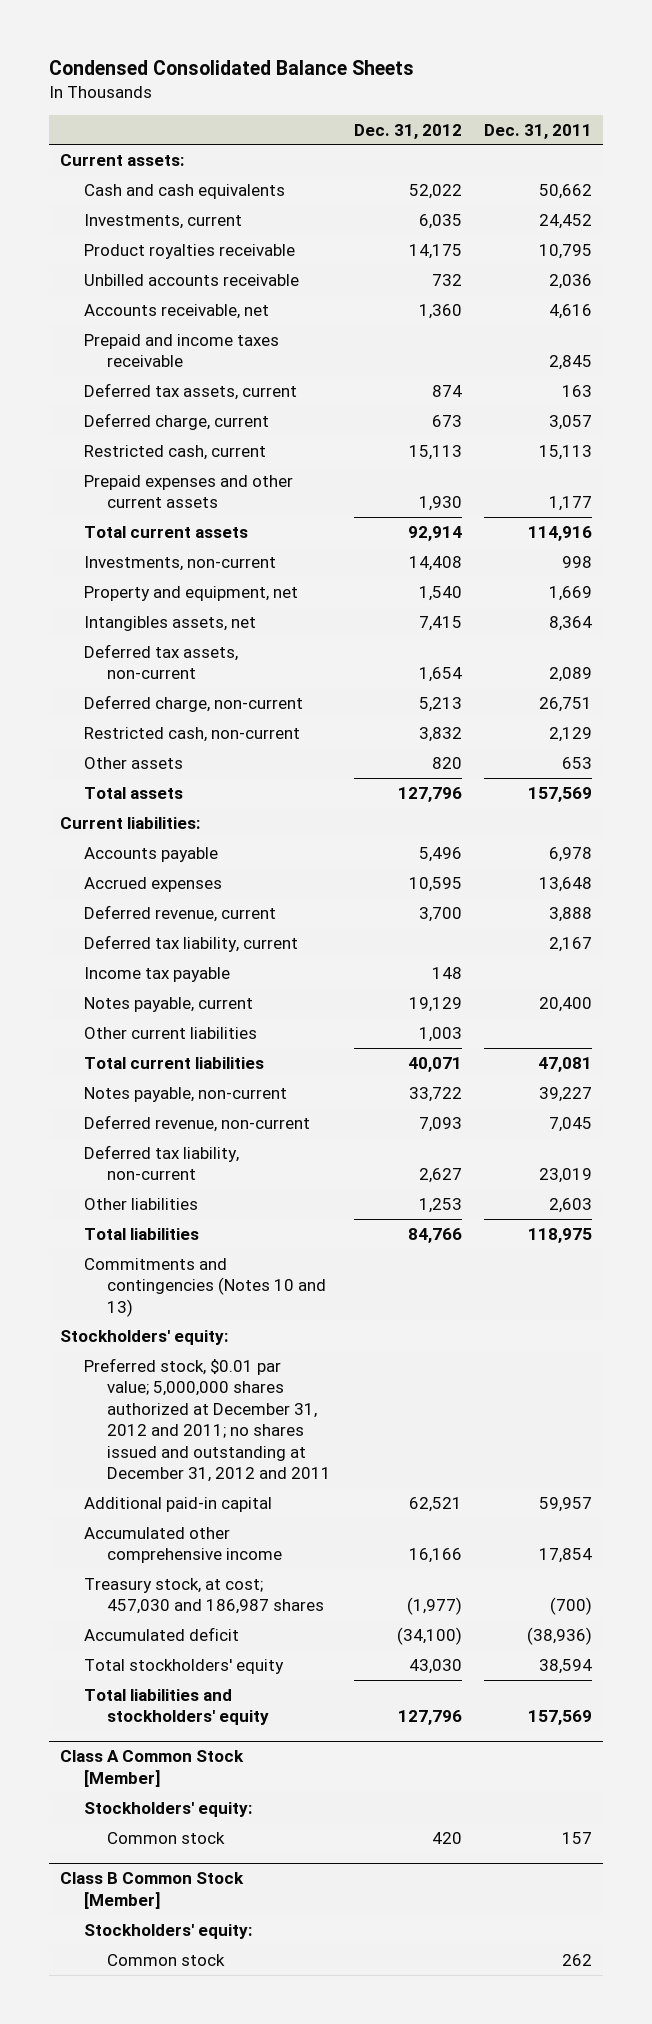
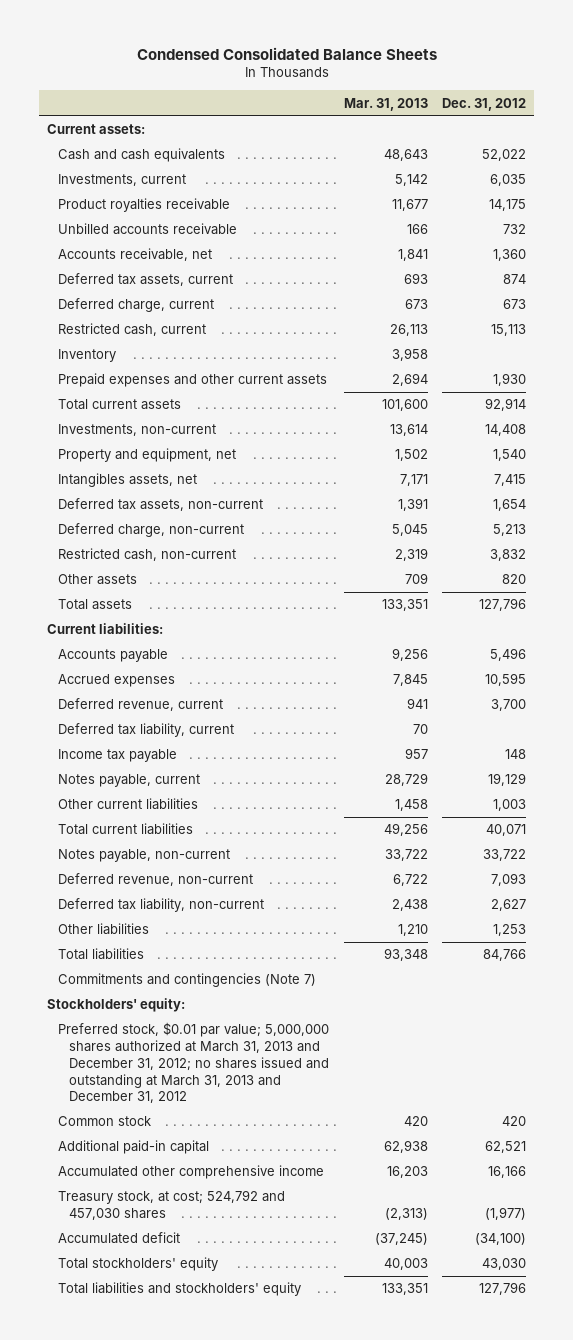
- | Dec. 31, 2012 | Dec. 31, 2011
+ | Mar. 31, 2013 | Dec. 31, 2012
- Prepaid and income taxes receivable | | 2,845
+ Inventory | 3,958 |
- Commitments and contingencies (Notes 10 and 13)
+ Commitments and contingencies (Note 7)
- Preferred stock, $0.01 par value; 5,000,000 shares authorized at December 31, 2012 and 2011; no shares issued and outstanding at December 31, 2012 and 2011
+ Preferred stock, $0.01 par value; 5,000,000 shares authorized at March 31, 2013 and December 31, 2012; no shares issued and outstanding at March 31, 2013 and December 31, 2012
+ Common stock | 420 | 420
- Treasury stock, at cost; 457,030 and 186,987 shares | (1,977) | (700)
+ Treasury stock, at cost; 524,792 and 457,030 shares | (2,313) | (1,977)
- Class A Common Stock [Member]
- Stockholders' equity:
- Common stock | 420 | 157
- Class B Common Stock [Member]
- Stockholders' equity:
- Common stock | | 262

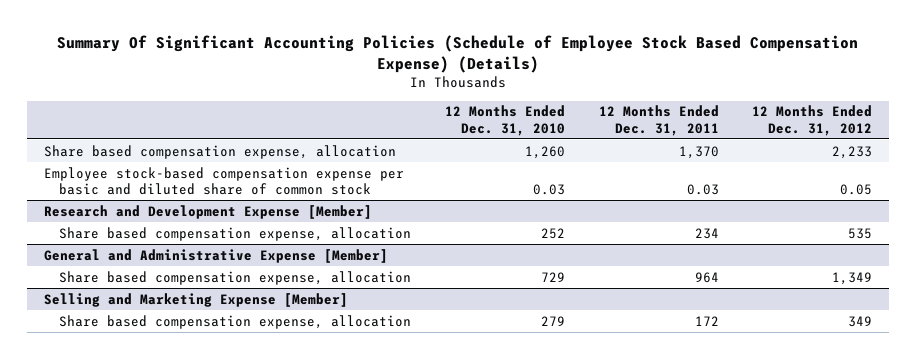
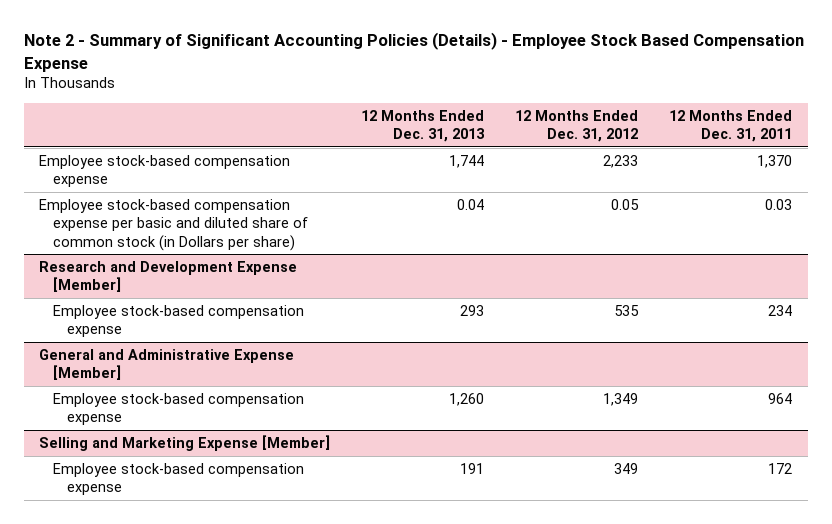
- Summary Of Significant Accounting Policies (Schedule of Employee Stock Based Compensation Expense) (Details)
+ Note 2 - Summary of Significant Accounting Policies (Details) - Employee Stock Based Compensation Expense
- | 12 Months Ended Dec. 31, 2010 | 12 Months Ended Dec. 31, 2011 | 12 Months Ended Dec. 31, 2012
+ | 12 Months Ended Dec. 31, 2013 | 12 Months Ended Dec. 31, 2012 | 12 Months Ended Dec. 31, 2011
- Share based compensation expense, allocation | 1,260 | 1,370 | 2,233
- Employee stock-based compensation expense per basic and diluted share of common stock | 0.03 | 0.03 | 0.05
+ Employee stock-based compensation expense | 1,744 | 2,233 | 1,370
+ Employee stock-based compensation expense per basic and diluted share of common stock (in Dollars per share) | 0.04 | 0.05 | 0.03
@ Research and Development Expense [Member]
- Share based compensation expense, allocation | 252 | 234 | 535
+ Employee stock-based compensation expense | 293 | 535 | 234
@ General and Administrative Expense [Member]
- Share based compensation expense, allocation | 729 | 964 | 1,349
+ Employee stock-based compensation expense | 1,260 | 1,349 | 964
@ Selling and Marketing Expense [Member]
- Share based compensation expense, allocation | 279 | 172 | 349
+ Employee stock-based compensation expense | 191 | 349 | 172

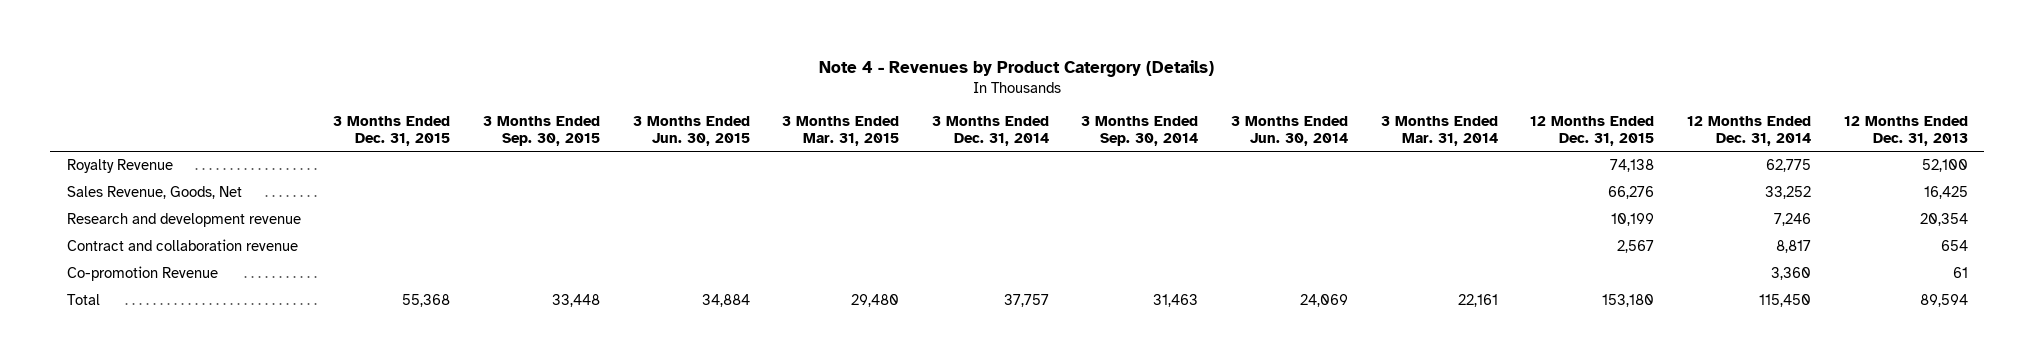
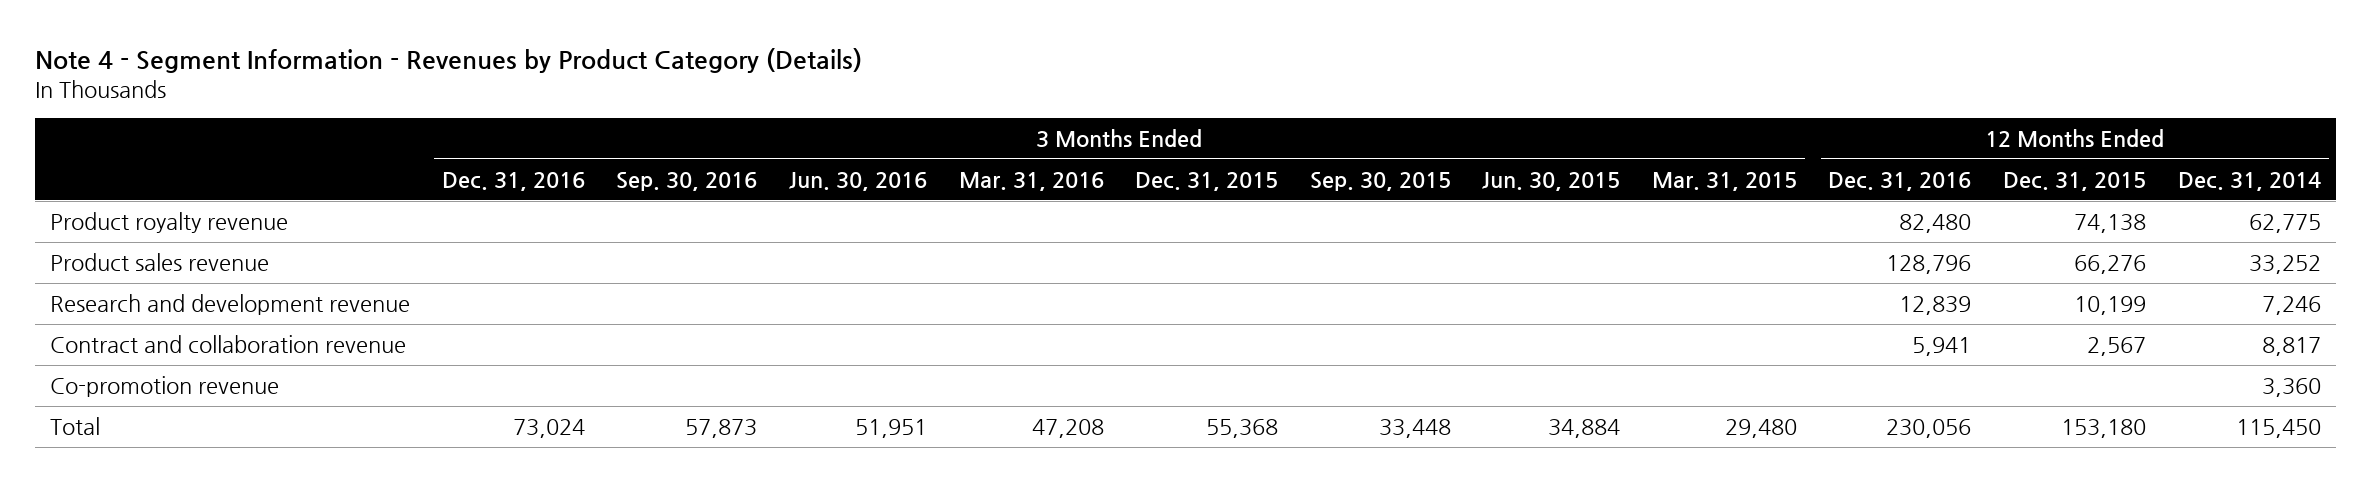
- Note 4 - Revenues by Product Catergory (Details)
+ Note 4 - Segment Information - Revenues by Product Category (Details)
- | 3 Months Ended Dec. 31, 2015 | 3 Months Ended Sep. 30, 2015 | 3 Months Ended Jun. 30, 2015 | 3 Months Ended Mar. 31, 2015 | 3 Months Ended Dec. 31, 2014 | 3 Months Ended Sep. 30, 2014 | 3 Months Ended Jun. 30, 2014 | 3 Months Ended Mar. 31, 2014 | 12 Months Ended Dec. 31, 2015 | 12 Months Ended Dec. 31, 2014 | 12 Months Ended Dec. 31, 2013
+ | 3 Months Ended Dec. 31, 2016 | 3 Months Ended Sep. 30, 2016 | 3 Months Ended Jun. 30, 2016 | 3 Months Ended Mar. 31, 2016 | 3 Months Ended Dec. 31, 2015 | 3 Months Ended Sep. 30, 2015 | 3 Months Ended Jun. 30, 2015 | 3 Months Ended Mar. 31, 2015 | 12 Months Ended Dec. 31, 2016 | 12 Months Ended Dec. 31, 2015 | 12 Months Ended Dec. 31, 2014
- Royalty Revenue | | | | | | | | | 74,138 | 62,775 | 52,100
- Sales Revenue, Goods, Net | | | | | | | | | 66,276 | 33,252 | 16,425
+ Product royalty revenue | | | | | | | | | 82,480 | 74,138 | 62,775
+ Product sales revenue | | | | | | | | | 128,796 | 66,276 | 33,252
- Co-promotion Revenue | | | | | | | | | | 3,360 | 61
+ Co-promotion revenue | | | | | | | | | | | 3,360

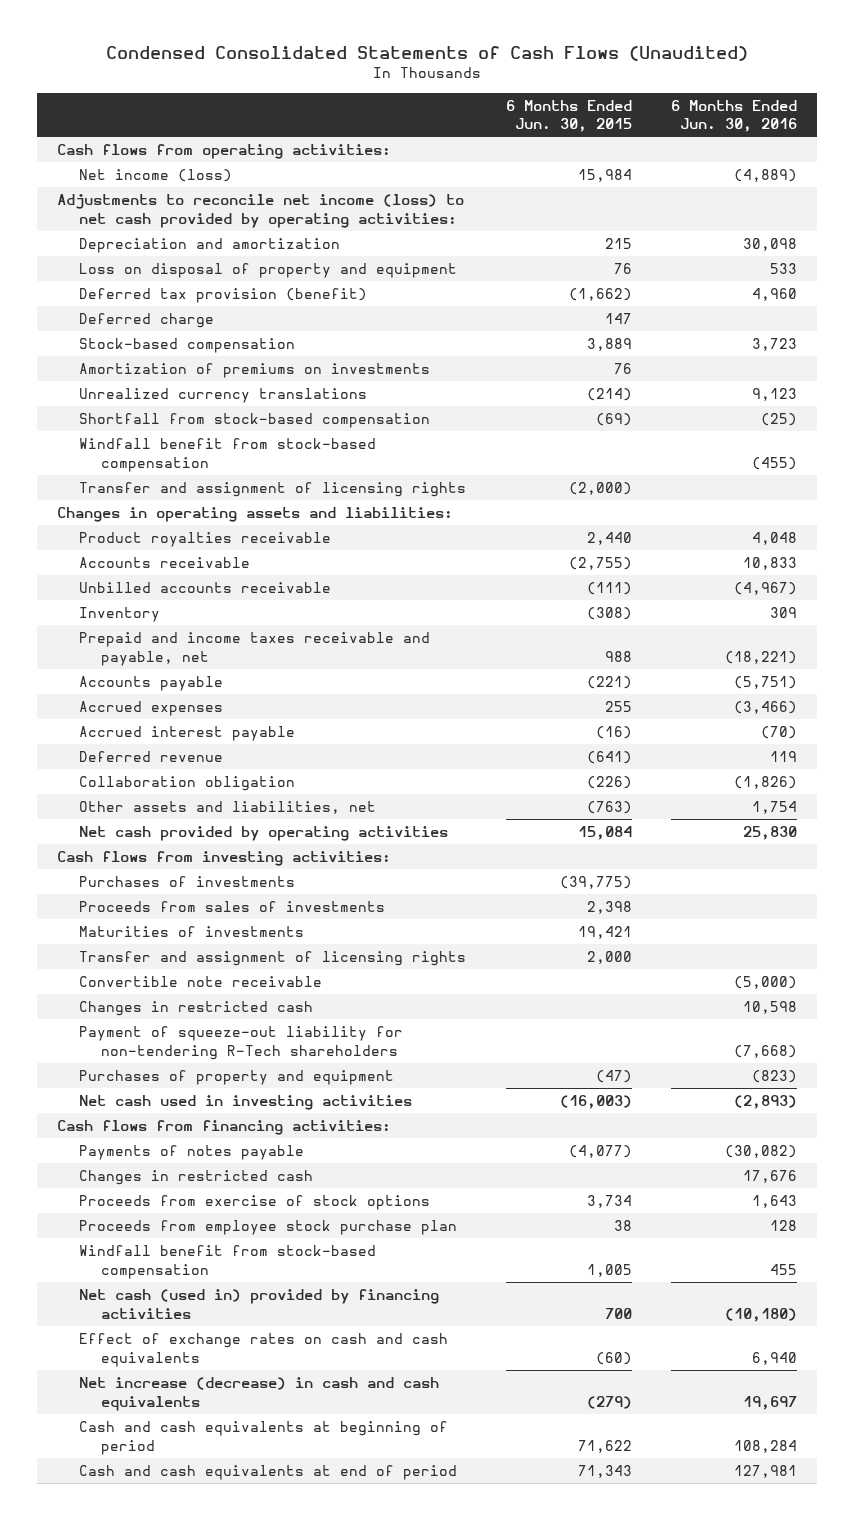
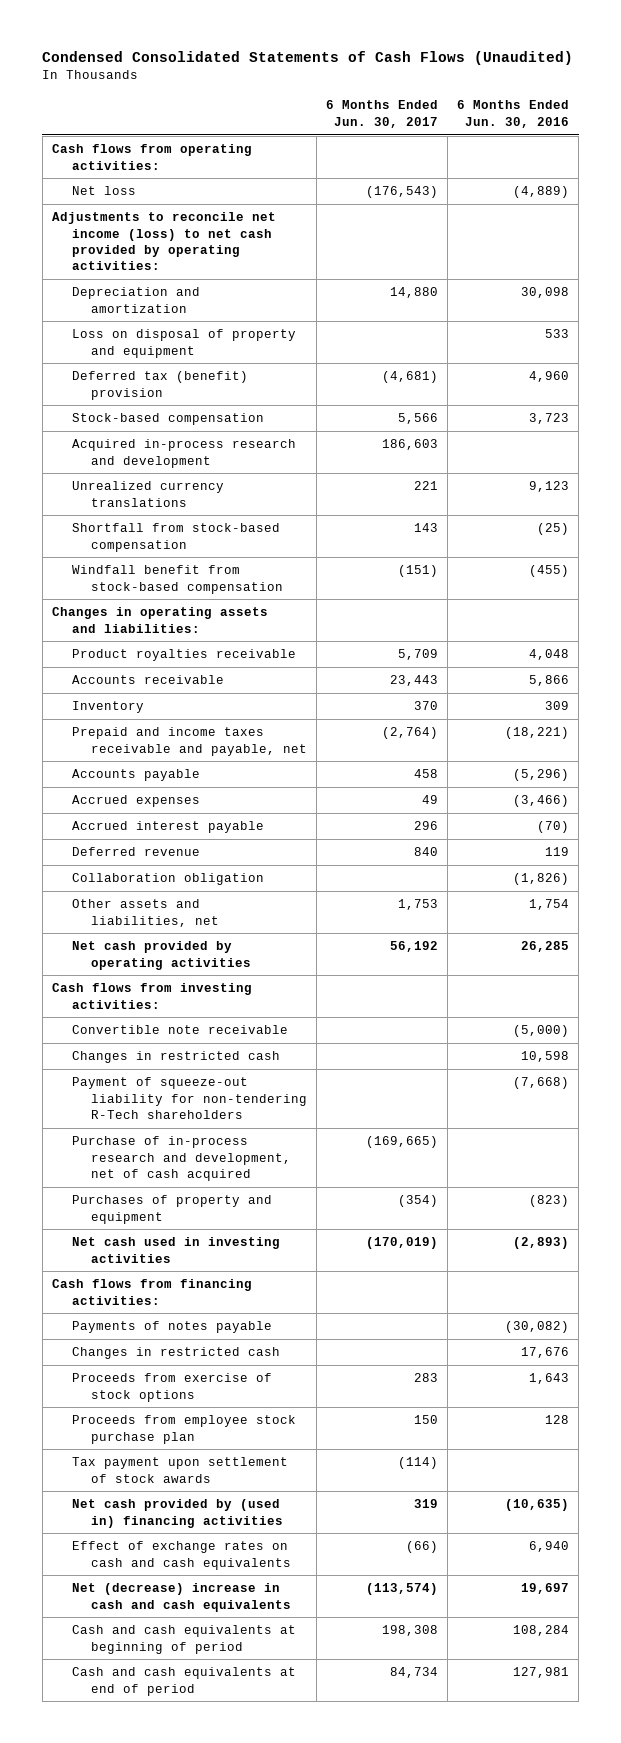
- | 6 Months Ended Jun. 30, 2015 | 6 Months Ended Jun. 30, 2016
+ | 6 Months Ended Jun. 30, 2017 | 6 Months Ended Jun. 30, 2016
- Net income (loss) | 15,984 | (4,889)
+ Net loss | (176,543) | (4,889)
- Deferred tax provision (benefit) | (1,662) | 4,960
- Deferred charge | 147 |
+ Deferred tax (benefit) provision | (4,681) | 4,960
- Amortization of premiums on investments | 76 |
+ Acquired in-process research and development | 186,603 |
- Transfer and assignment of licensing rights | (2,000) |
- Accounts receivable | (2,755) | 10,833
- Unbilled accounts receivable | (111) | (4,967)
+ Accounts receivable | 23,443 | 5,866
- Accounts payable | (221) | (5,751)
+ Accounts payable | 458 | (5,296)
- Net cash provided by operating activities | 15,084 | 25,830
+ Net cash provided by operating activities | 56,192 | 26,285
- Purchases of investments | (39,775) |
- Proceeds from sales of investments | 2,398 |
- Maturities of investments | 19,421 |
- Transfer and assignment of licensing rights | 2,000 |
+ Purchase of in-process research and development, net of cash acquired | (169,665) |
- Windfall benefit from stock-based compensation | 1,005 | 455
- Net cash (used in) provided by financing activities | 700 | (10,180)
+ Tax payment upon settlement of stock awards | (114) |
+ Net cash provided by (used in) financing activities | 319 | (10,635)
- Net increase (decrease) in cash and cash equivalents | (279) | 19,697
+ Net (decrease) increase in cash and cash equivalents | (113,574) | 19,697

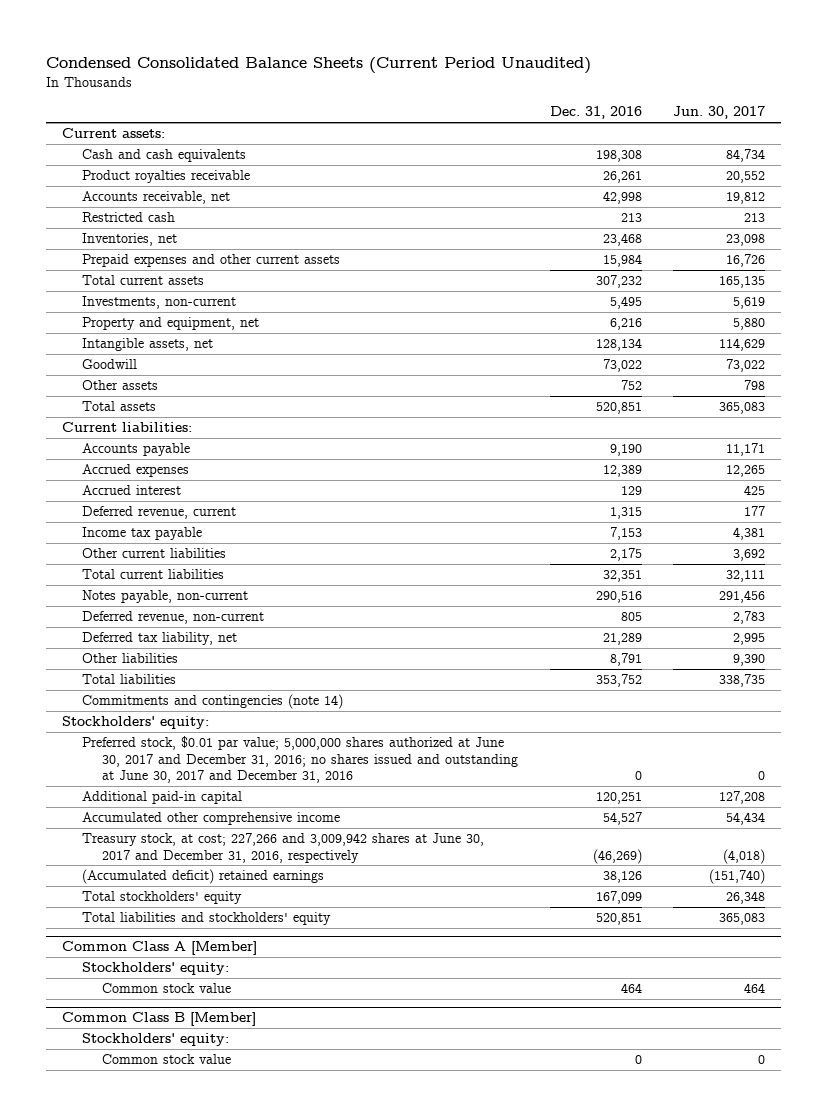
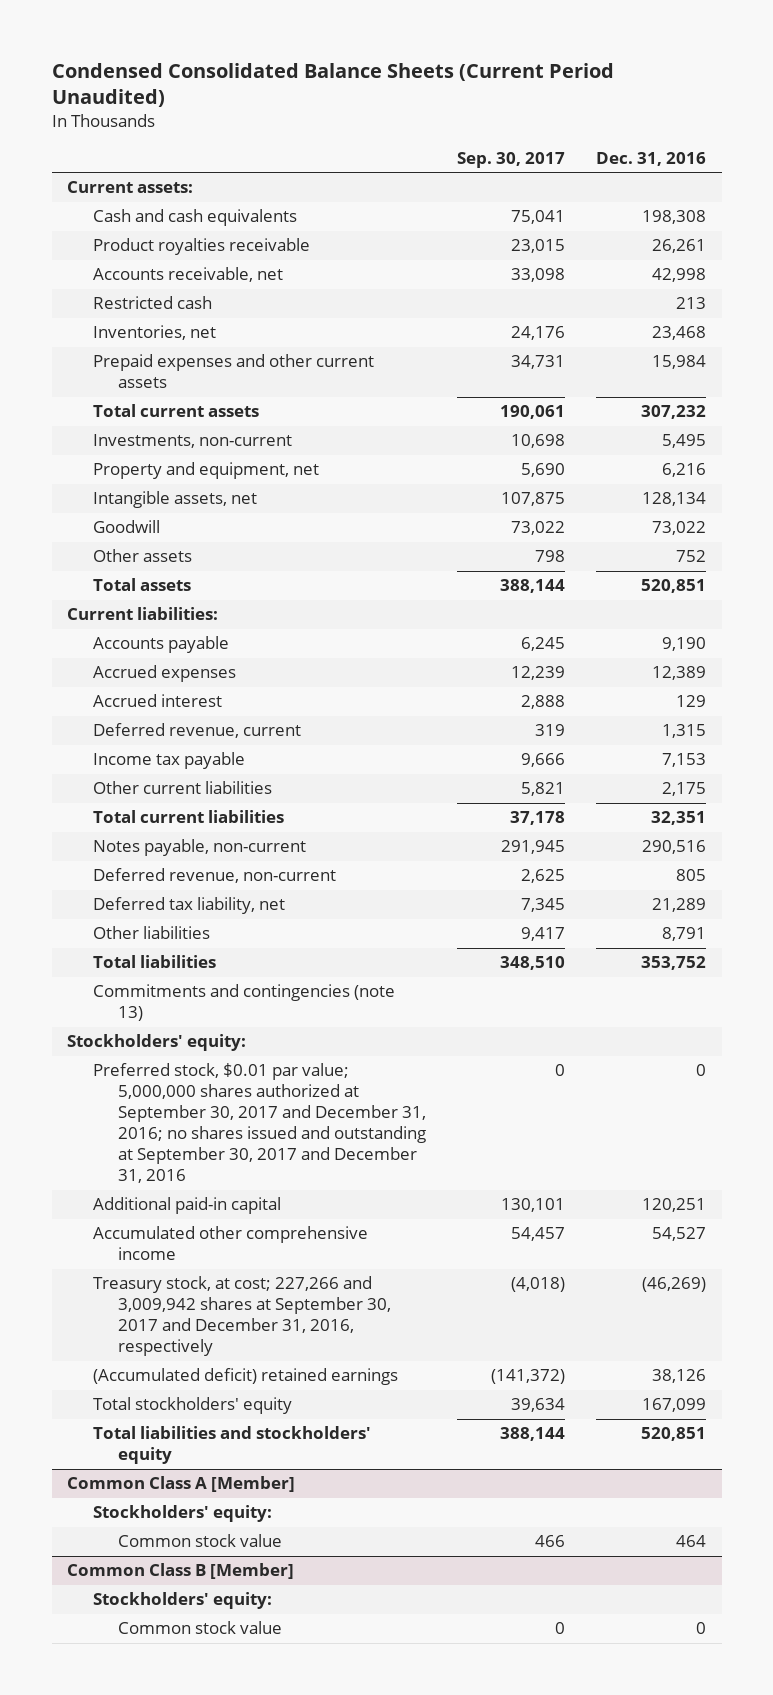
- | Dec. 31, 2016 | Jun. 30, 2017
+ | Sep. 30, 2017 | Dec. 31, 2016
- Commitments and contingencies (note 14)
+ Commitments and contingencies (note 13)
- Preferred stock, $0.01 par value; 5,000,000 shares authorized at June 30, 2017 and December 31, 2016; no shares issued and outstanding at June 30, 2017 and December 31, 2016 | 0 | 0
+ Preferred stock, $0.01 par value; 5,000,000 shares authorized at September 30, 2017 and December 31, 2016; no shares issued and outstanding at September 30, 2017 and December 31, 2016 | 0 | 0
- Treasury stock, at cost; 227,266 and 3,009,942 shares at June 30, 2017 and December 31, 2016, respectively | (46,269) | (4,018)
+ Treasury stock, at cost; 227,266 and 3,009,942 shares at September 30, 2017 and December 31, 2016, respectively | (4,018) | (46,269)

